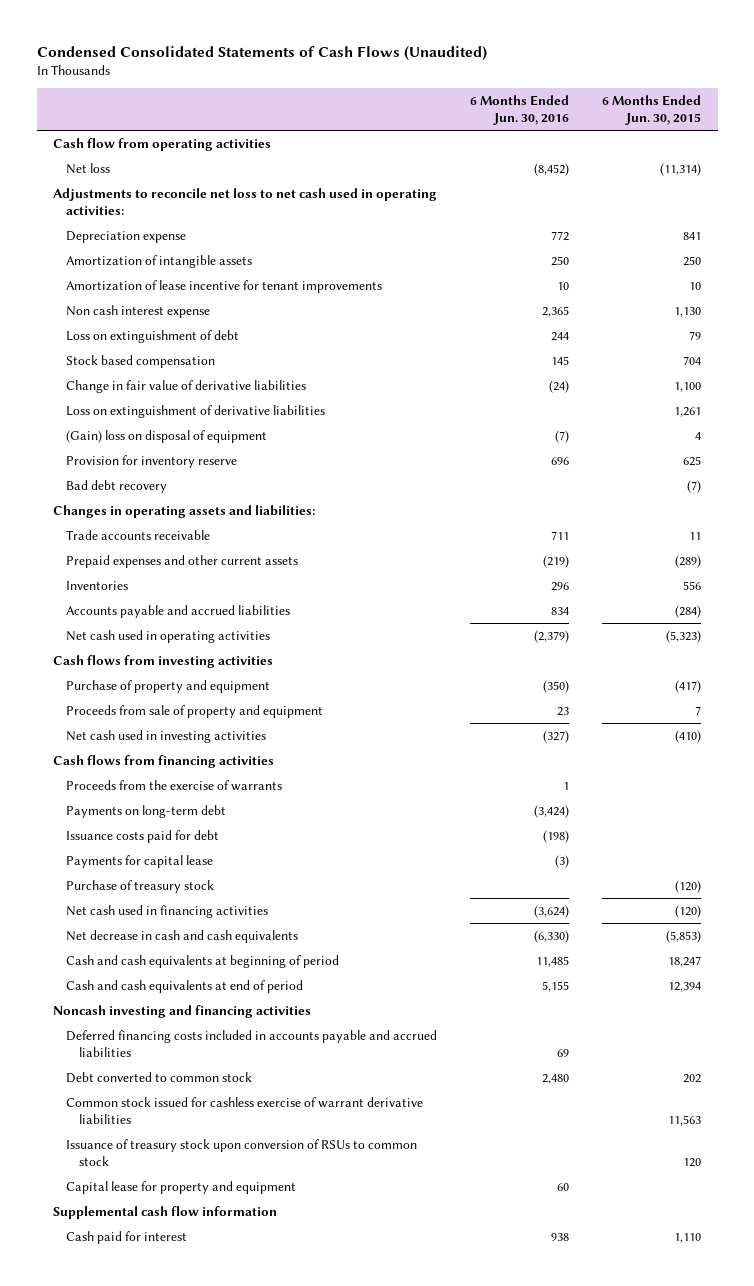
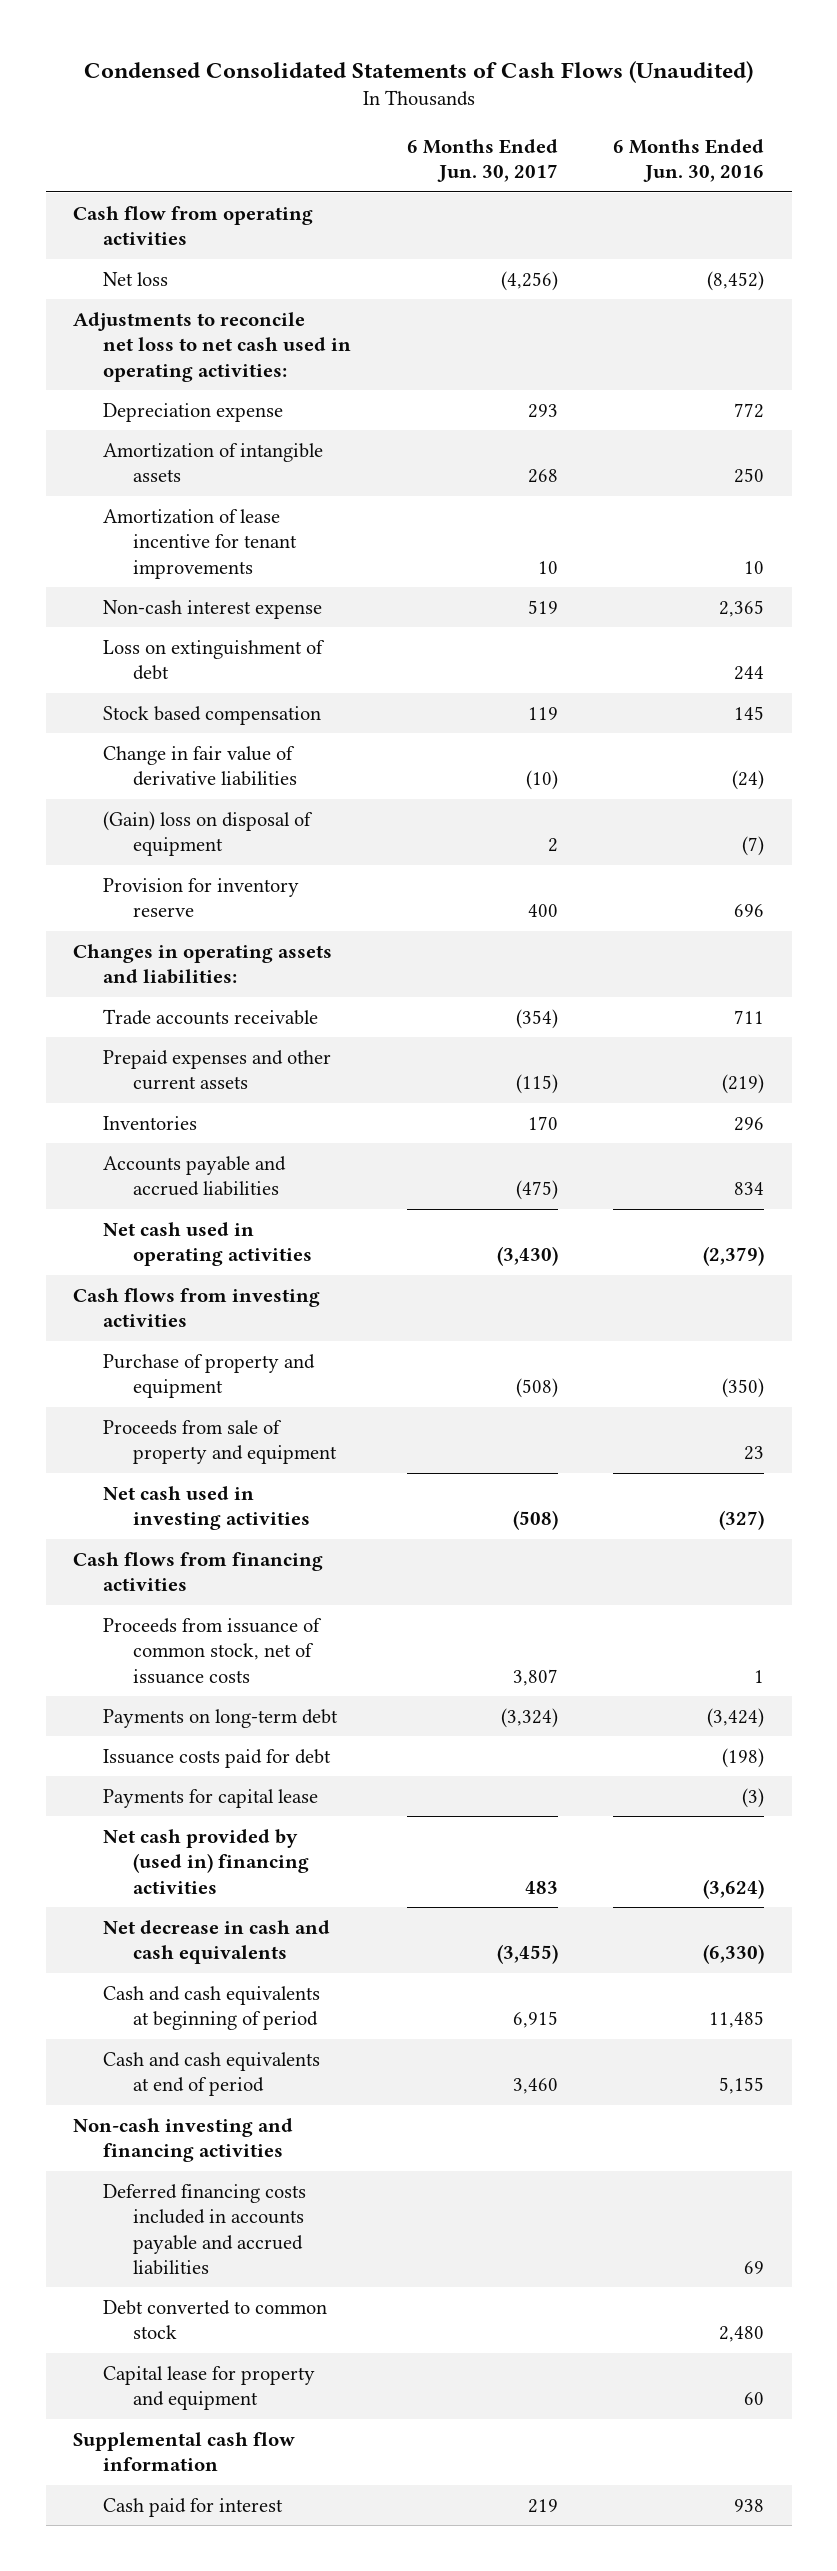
- | 6 Months Ended Jun. 30, 2016 | 6 Months Ended Jun. 30, 2015
+ | 6 Months Ended Jun. 30, 2017 | 6 Months Ended Jun. 30, 2016
- Non cash interest expense | 2,365 | 1,130
+ Non-cash interest expense | 519 | 2,365
- Loss on extinguishment of derivative liabilities | | 1,261
- Bad debt recovery | | (7)
- Proceeds from the exercise of warrants | 1 |
+ Proceeds from issuance of common stock, net of issuance costs | 3,807 | 1
- Purchase of treasury stock | | (120)
- Net cash used in financing activities | (3,624) | (120)
+ Net cash provided by (used in) financing activities | 483 | (3,624)
- Noncash investing and financing activities
+ Non-cash investing and financing activities
- Common stock issued for cashless exercise of warrant derivative liabilities | | 11,563
- Issuance of treasury stock upon conversion of RSUs to common stock | | 120

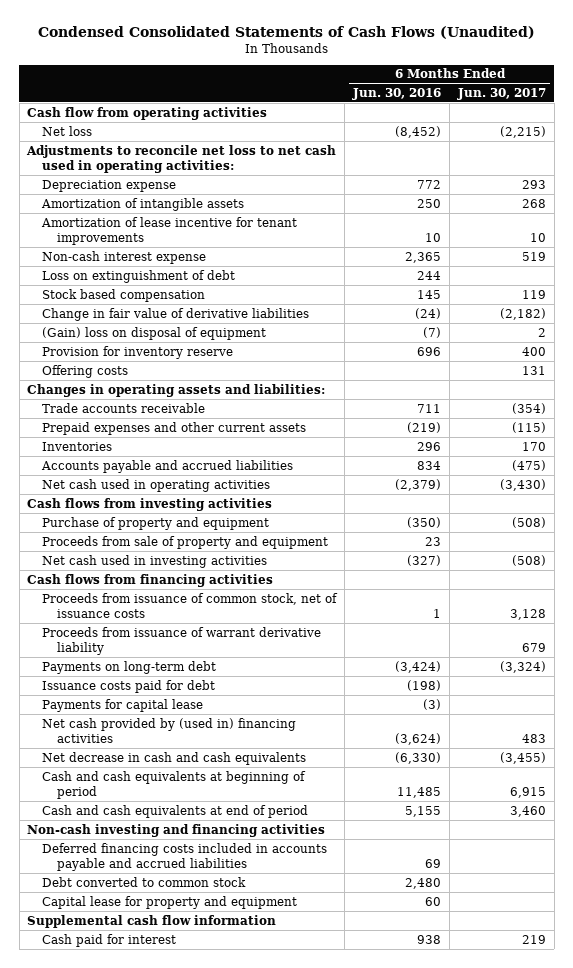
- | 6 Months Ended Jun. 30, 2017 | 6 Months Ended Jun. 30, 2016
+ | 6 Months Ended Jun. 30, 2016 | 6 Months Ended Jun. 30, 2017
- Net loss | (4,256) | (8,452)
+ Net loss | (8,452) | (2,215)
- Change in fair value of derivative liabilities | (10) | (24)
+ Change in fair value of derivative liabilities | (24) | (2,182)
+ Offering costs | | 131
- Proceeds from issuance of common stock, net of issuance costs | 3,807 | 1
+ Proceeds from issuance of common stock, net of issuance costs | 1 | 3,128
+ Proceeds from issuance of warrant derivative liability | | 679

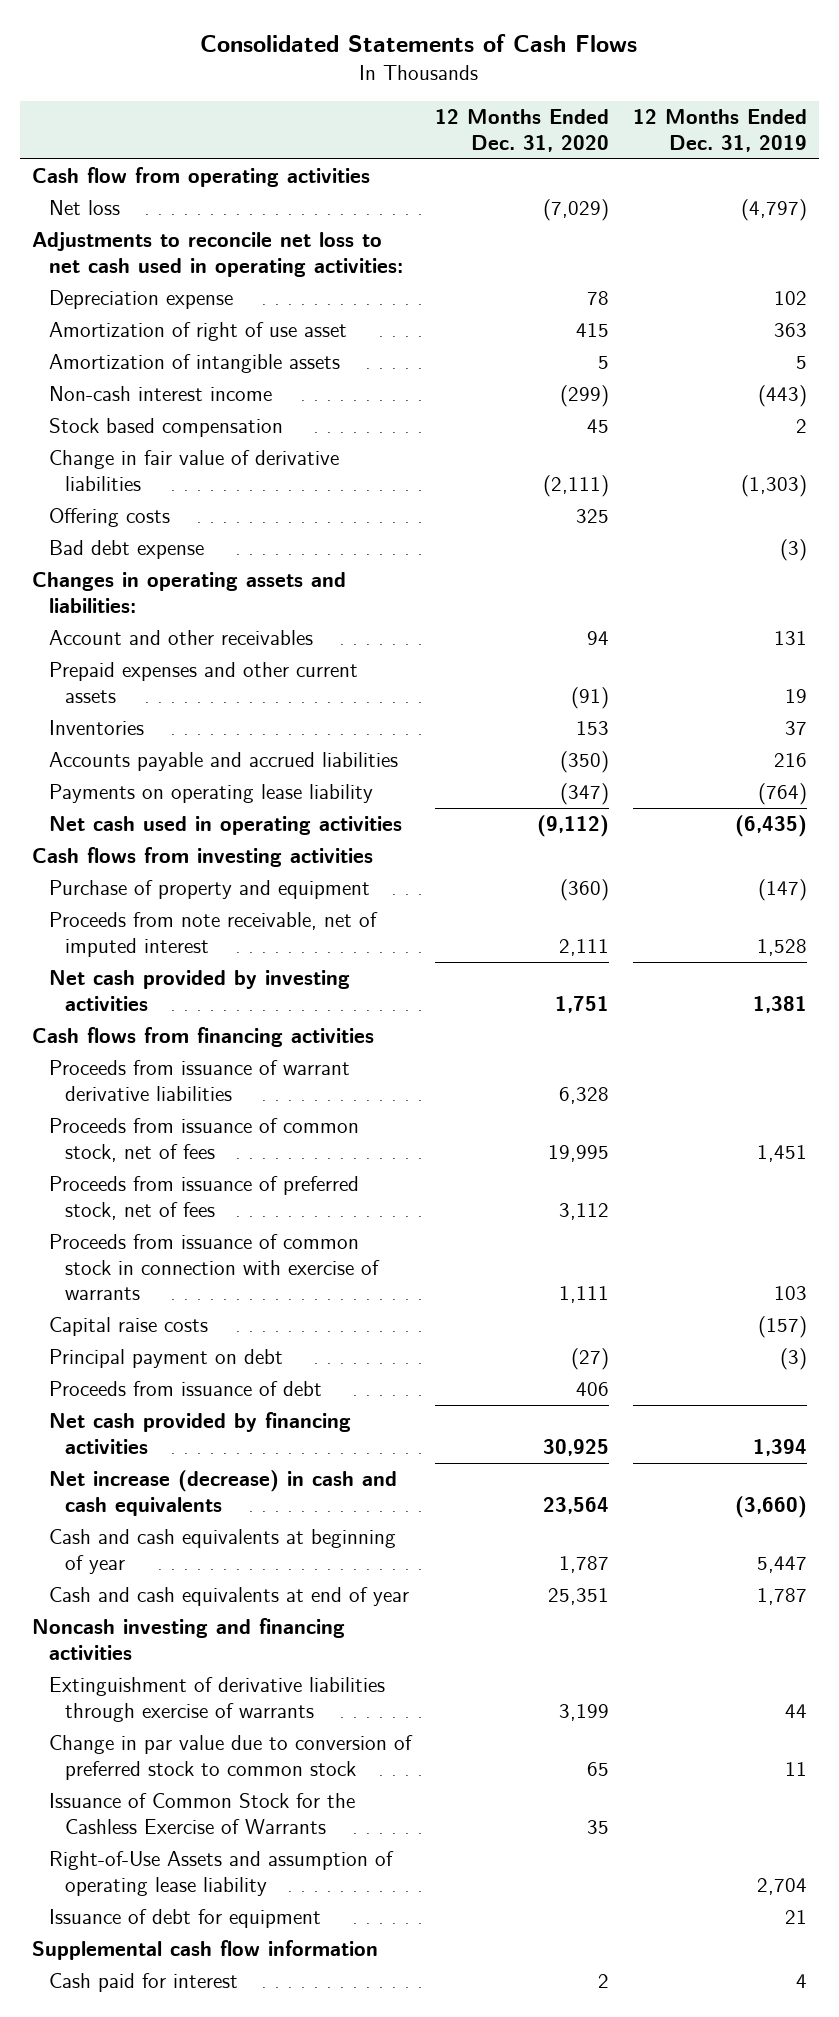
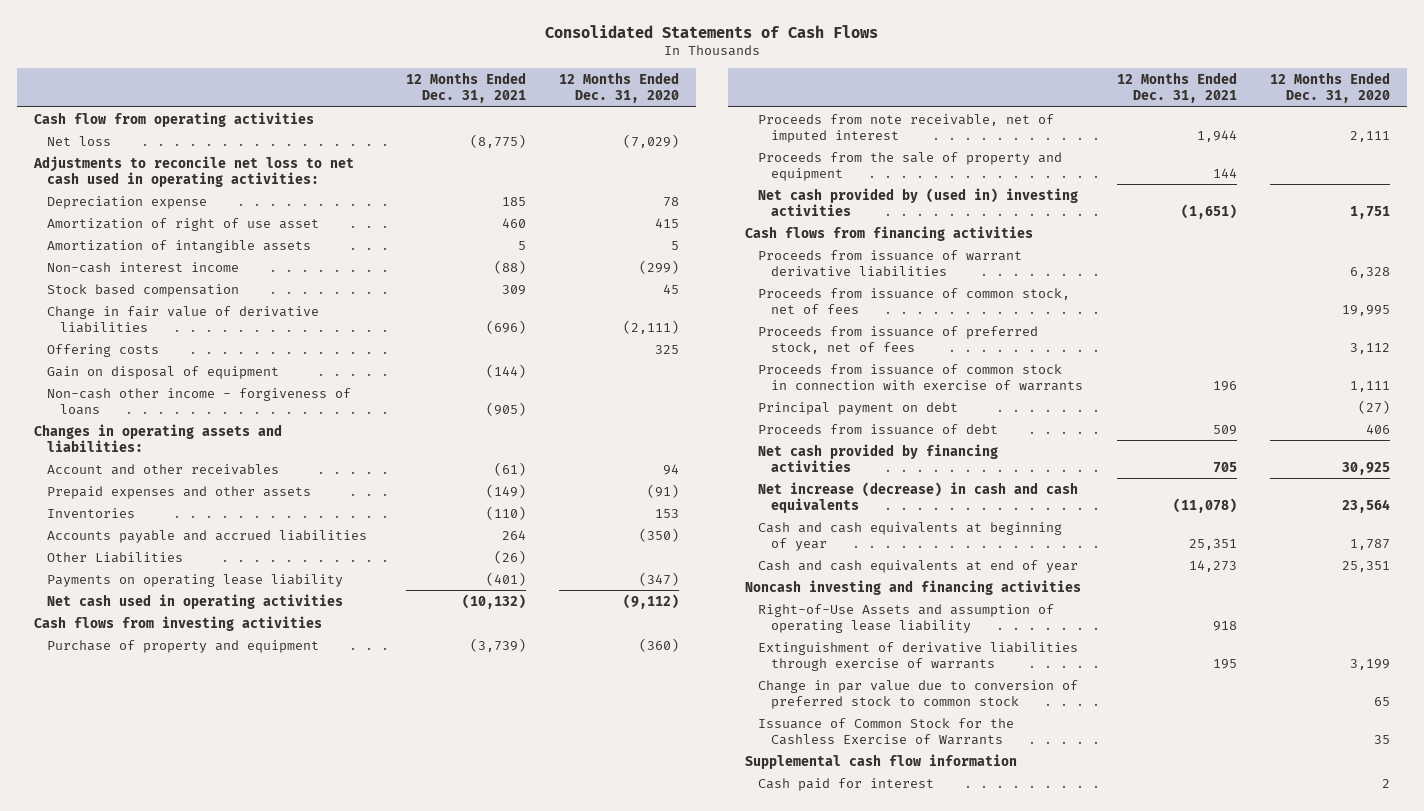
- | 12 Months Ended Dec. 31, 2020 | 12 Months Ended Dec. 31, 2019
+ | 12 Months Ended Dec. 31, 2021 | 12 Months Ended Dec. 31, 2020
- Bad debt expense | | (3)
+ Gain on disposal of equipment | (144) |
+ Non-cash other income - forgiveness of loans | (905) |
- Prepaid expenses and other current assets | (91) | 19
+ Prepaid expenses and other assets | (149) | (91)
+ Other Liabilities | (26) |
- Net cash provided by investing activities | 1,751 | 1,381
+ Proceeds from the sale of property and equipment | 144 |
+ Net cash provided by (used in) investing activities | (1,651) | 1,751
- Capital raise costs | | (157)
moved up: Right-of-Use Assets and assumption of operating lease liability | 918 |
- Issuance of debt for equipment | | 21

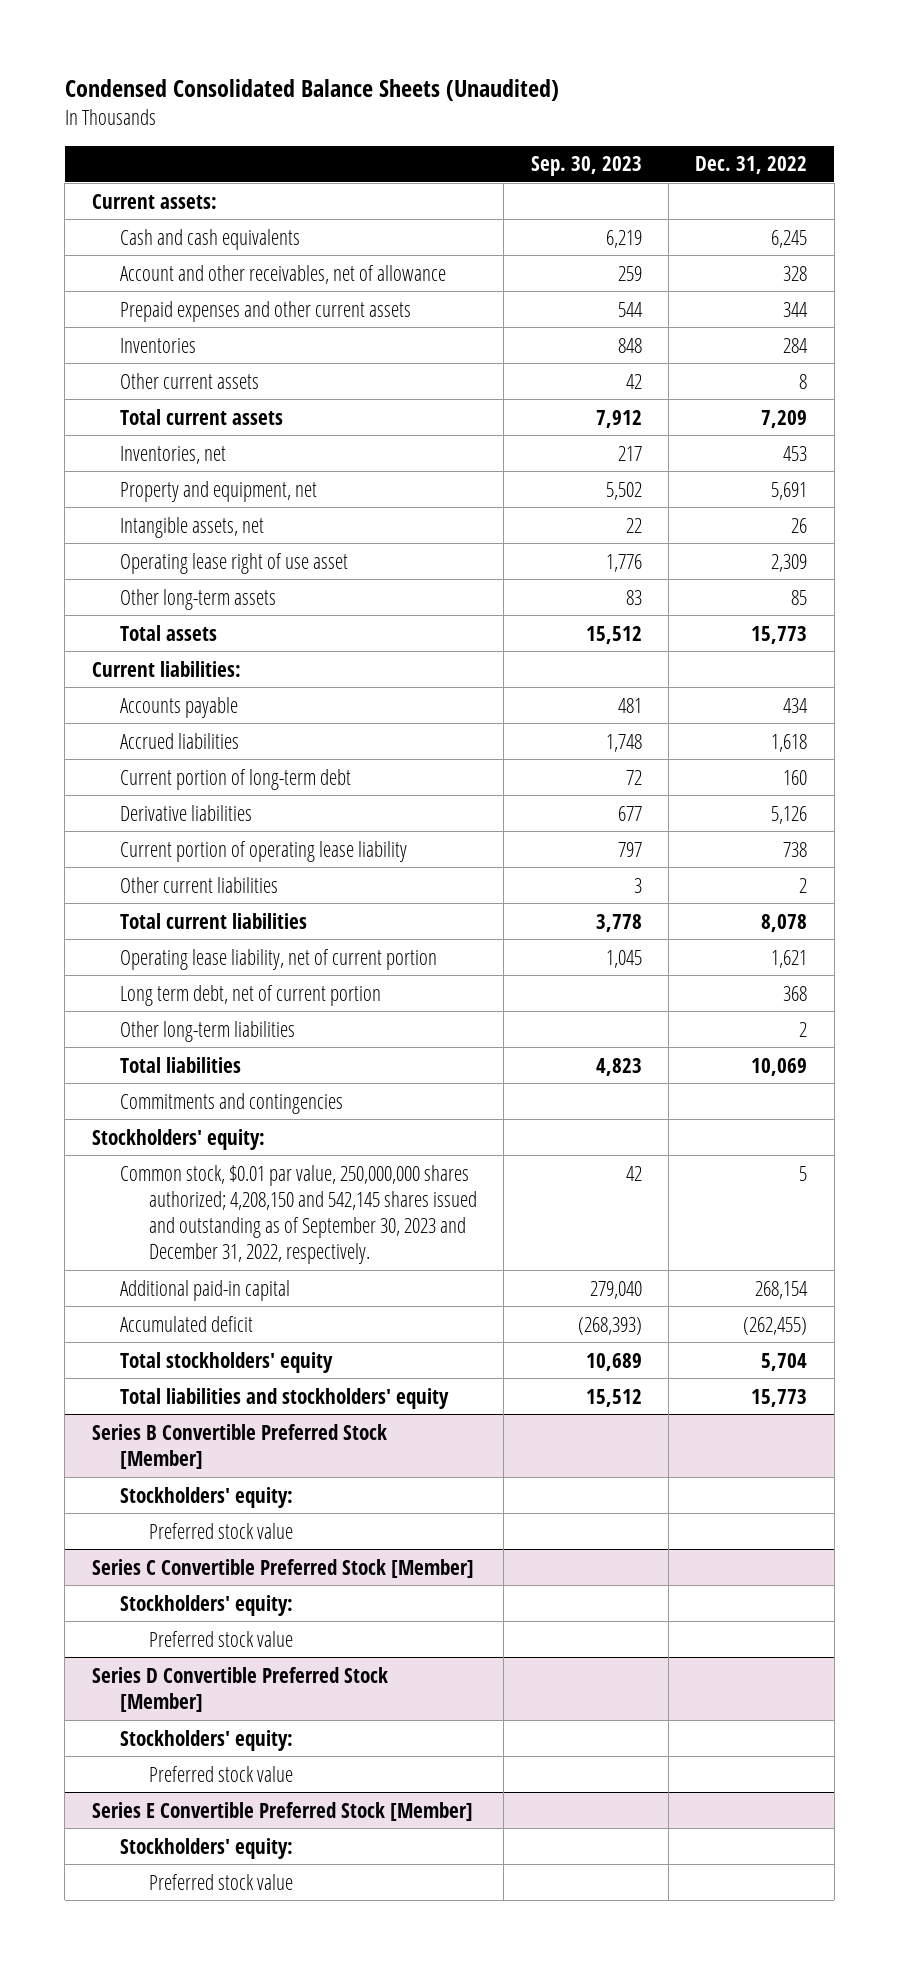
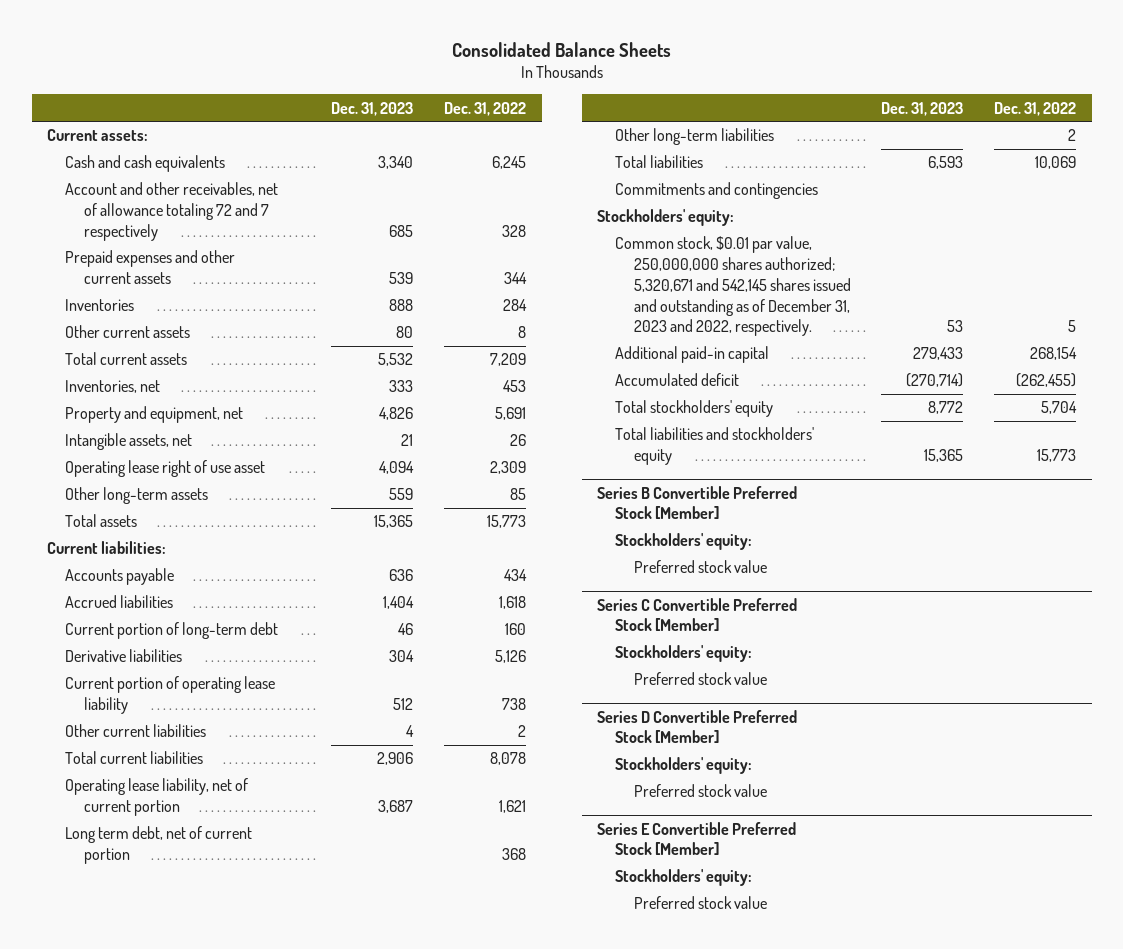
- Condensed Consolidated Balance Sheets (Unaudited)
+ Consolidated Balance Sheets
- | Sep. 30, 2023 | Dec. 31, 2022
+ | Dec. 31, 2023 | Dec. 31, 2022
- Account and other receivables, net of allowance | 259 | 328
+ Account and other receivables, net of allowance totaling 72 and 7 respectively | 685 | 328
- Common stock, $0.01 par value, 250,000,000 shares authorized; 4,208,150 and 542,145 shares issued and outstanding as of September 30, 2023 and December 31, 2022, respectively. | 42 | 5
+ Common stock, $0.01 par value, 250,000,000 shares authorized; 5,320,671 and 542,145 shares issued and outstanding as of December 31, 2023 and 2022, respectively. | 53 | 5

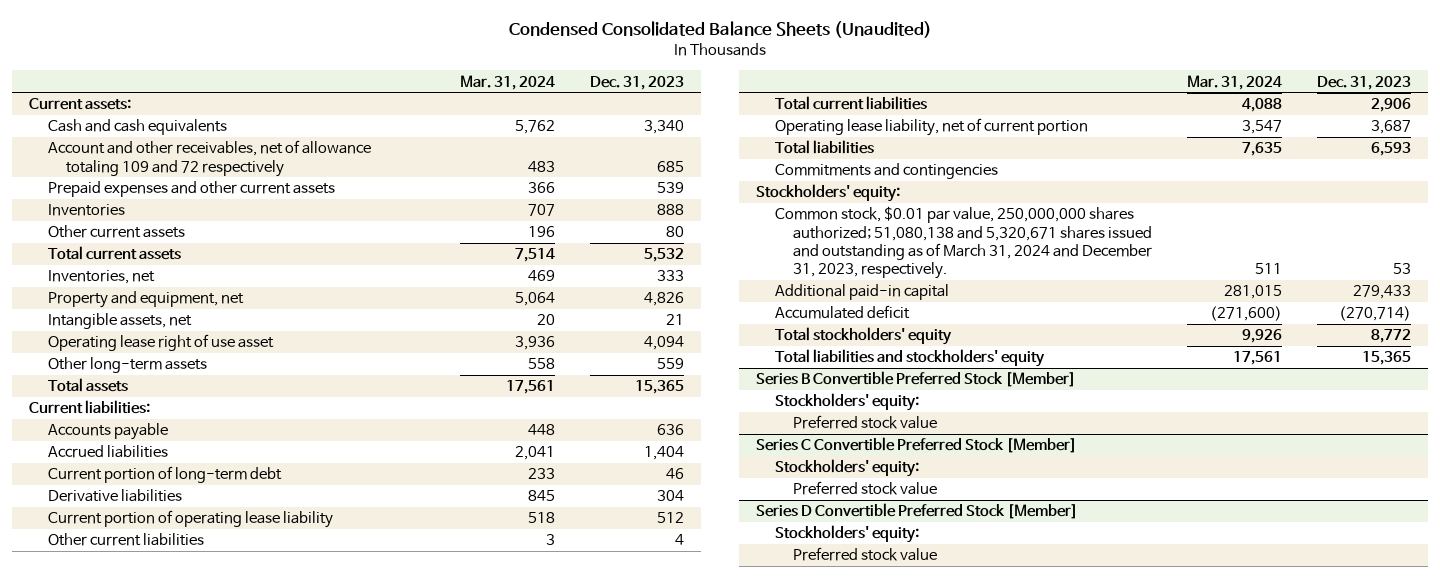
- Consolidated Balance Sheets
+ Condensed Consolidated Balance Sheets (Unaudited)
- | Dec. 31, 2023 | Dec. 31, 2022
+ | Mar. 31, 2024 | Dec. 31, 2023
- Account and other receivables, net of allowance totaling 72 and 7 respectively | 685 | 328
+ Account and other receivables, net of allowance totaling 109 and 72 respectively | 483 | 685
- Long term debt, net of current portion | | 368
- Other long-term liabilities | | 2
- Common stock, $0.01 par value, 250,000,000 shares authorized; 5,320,671 and 542,145 shares issued and outstanding as of December 31, 2023 and 2022, respectively. | 53 | 5
+ Common stock, $0.01 par value, 250,000,000 shares authorized; 51,080,138 and 5,320,671 shares issued and outstanding as of March 31, 2024 and December 31, 2023, respectively. | 511 | 53
- Series E Convertible Preferred Stock [Member]
- Stockholders' equity:
- Preferred stock value

